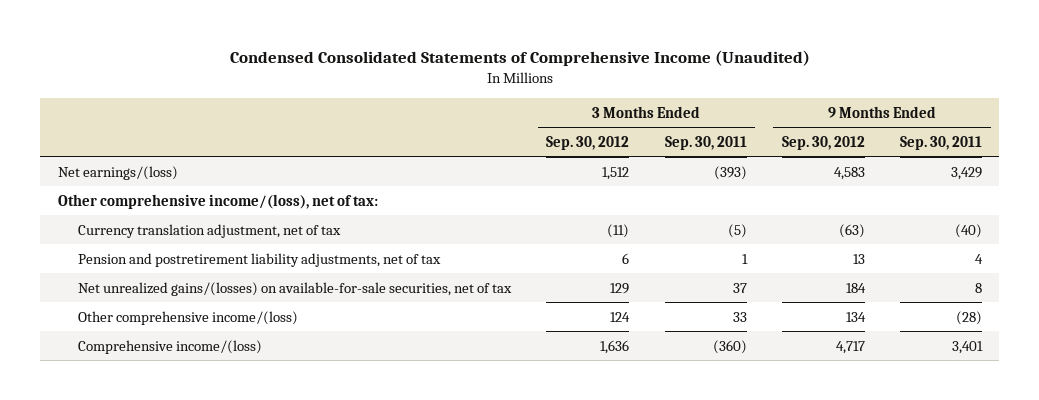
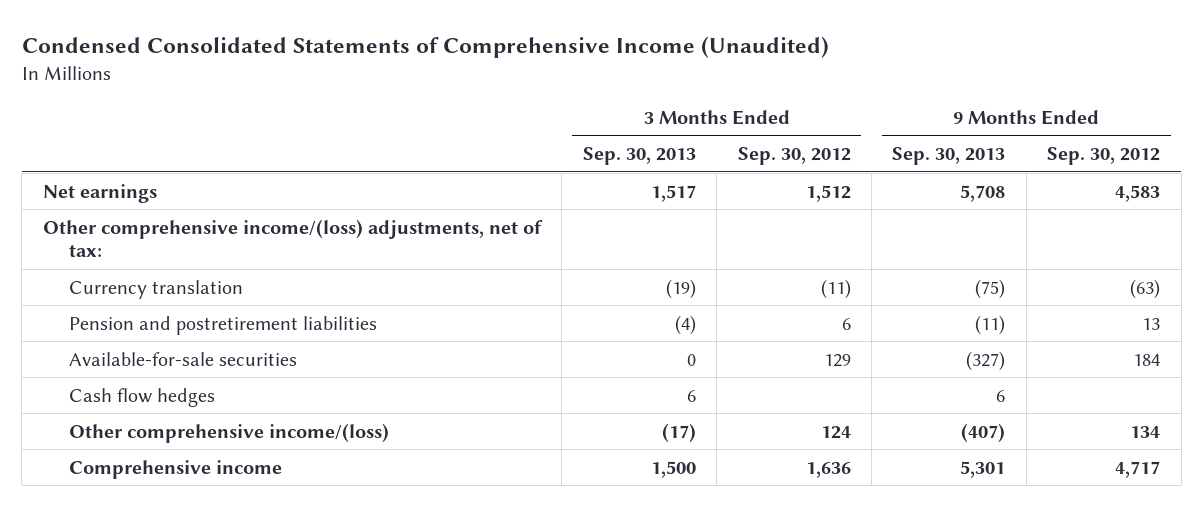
- | 3 Months Ended Sep. 30, 2012 | 3 Months Ended Sep. 30, 2011 | 9 Months Ended Sep. 30, 2012 | 9 Months Ended Sep. 30, 2011
+ | 3 Months Ended Sep. 30, 2013 | 3 Months Ended Sep. 30, 2012 | 9 Months Ended Sep. 30, 2013 | 9 Months Ended Sep. 30, 2012
- Net earnings/(loss) | 1,512 | (393) | 4,583 | 3,429
- Other comprehensive income/(loss), net of tax:
- Currency translation adjustment, net of tax | (11) | (5) | (63) | (40)
- Pension and postretirement liability adjustments, net of tax | 6 | 1 | 13 | 4
- Net unrealized gains/(losses) on available-for-sale securities, net of tax | 129 | 37 | 184 | 8
+ Net earnings | 1,517 | 1,512 | 5,708 | 4,583
+ Other comprehensive income/(loss) adjustments, net of tax:
+ Currency translation | (19) | (11) | (75) | (63)
+ Pension and postretirement liabilities | (4) | 6 | (11) | 13
+ Available-for-sale securities | 0 | 129 | (327) | 184
+ Cash flow hedges | 6 | | 6 |
- Comprehensive income/(loss) | 1,636 | (360) | 4,717 | 3,401
+ Comprehensive income | 1,500 | 1,636 | 5,301 | 4,717

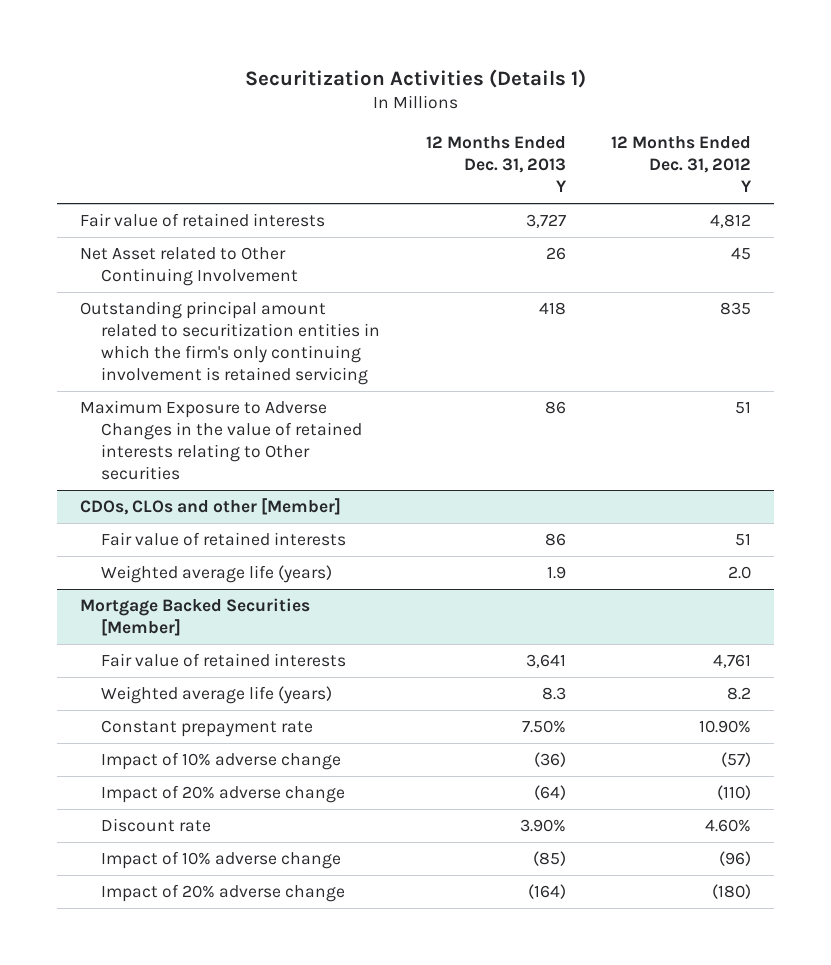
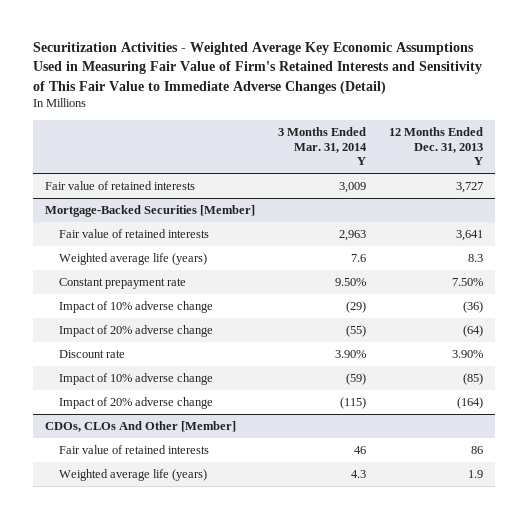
- Securitization Activities (Details 1)
+ Securitization Activities - Weighted Average Key Economic Assumptions Used in Measuring Fair Value of Firm's Retained Interests and Sensitivity of This Fair Value to Immediate Adverse Changes (Detail)
- | 12 Months Ended Dec. 31, 2013 Y | 12 Months Ended Dec. 31, 2012 Y
+ | 3 Months Ended Mar. 31, 2014 Y | 12 Months Ended Dec. 31, 2013 Y
- Net Asset related to Other Continuing Involvement | 26 | 45
- Outstanding principal amount related to securitization entities in which the firm's only continuing involvement is retained servicing | 418 | 835
- Maximum Exposure to Adverse Changes in the value of retained interests relating to Other securities | 86 | 51
- CDOs, CLOs and other [Member]
- Fair value of retained interests | 86 | 51
- Weighted average life (years) | 1.9 | 2.0
- Mortgage Backed Securities [Member]
+ Mortgage-Backed Securities [Member]
+ CDOs, CLOs And Other [Member]
+ Fair value of retained interests | 46 | 86
+ Weighted average life (years) | 4.3 | 1.9

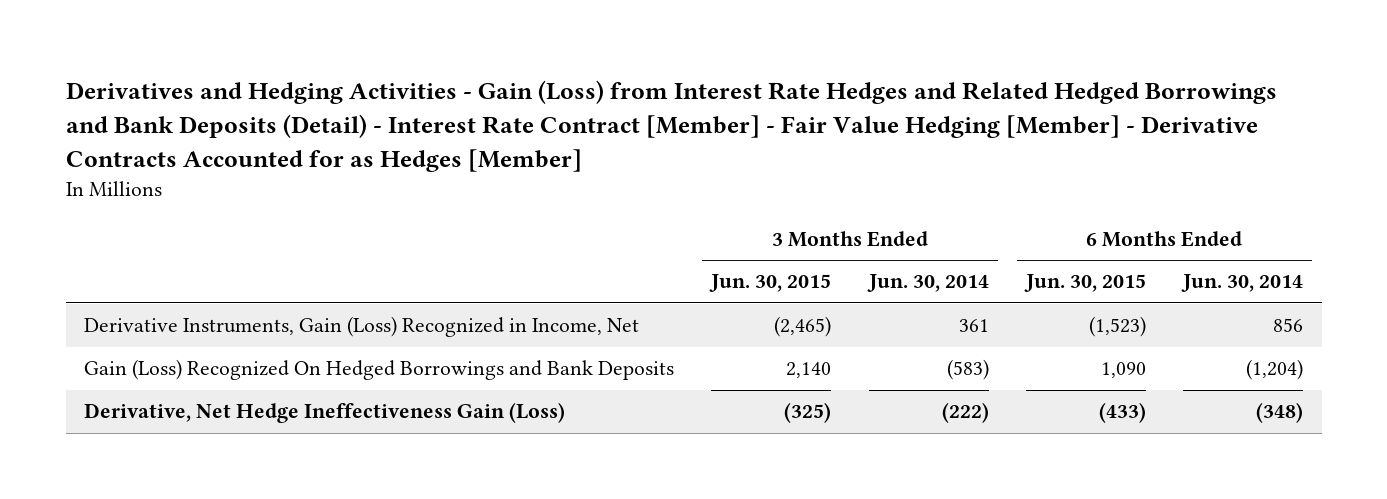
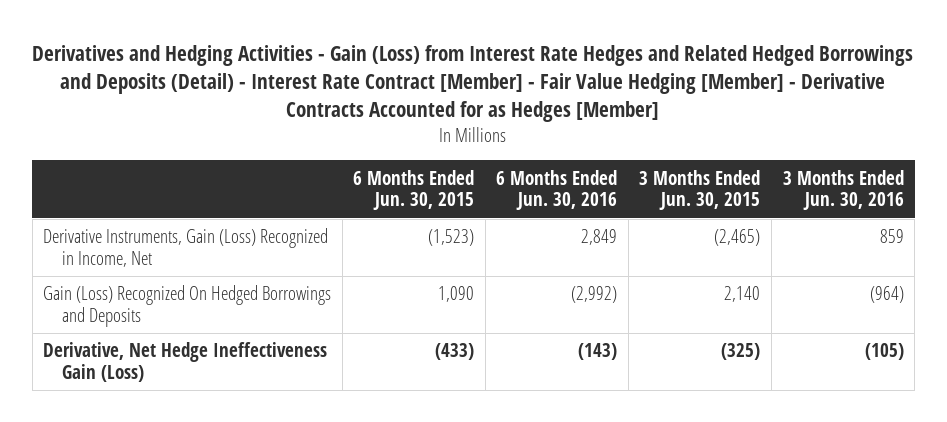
- Derivatives and Hedging Activities - Gain (Loss) from Interest Rate Hedges and Related Hedged Borrowings and Bank Deposits (Detail) - Interest Rate Contract [Member] - Fair Value Hedging [Member] - Derivative Contracts Accounted for as Hedges [Member]
+ Derivatives and Hedging Activities - Gain (Loss) from Interest Rate Hedges and Related Hedged Borrowings and Deposits (Detail) - Interest Rate Contract [Member] - Fair Value Hedging [Member] - Derivative Contracts Accounted for as Hedges [Member]
- | 3 Months Ended Jun. 30, 2015 | 3 Months Ended Jun. 30, 2014 | 6 Months Ended Jun. 30, 2015 | 6 Months Ended Jun. 30, 2014
+ | 6 Months Ended Jun. 30, 2015 | 6 Months Ended Jun. 30, 2016 | 3 Months Ended Jun. 30, 2015 | 3 Months Ended Jun. 30, 2016
- Gain (Loss) Recognized On Hedged Borrowings and Bank Deposits | 2,140 | (583) | 1,090 | (1,204)
+ Gain (Loss) Recognized On Hedged Borrowings and Deposits | 1,090 | (2,992) | 2,140 | (964)

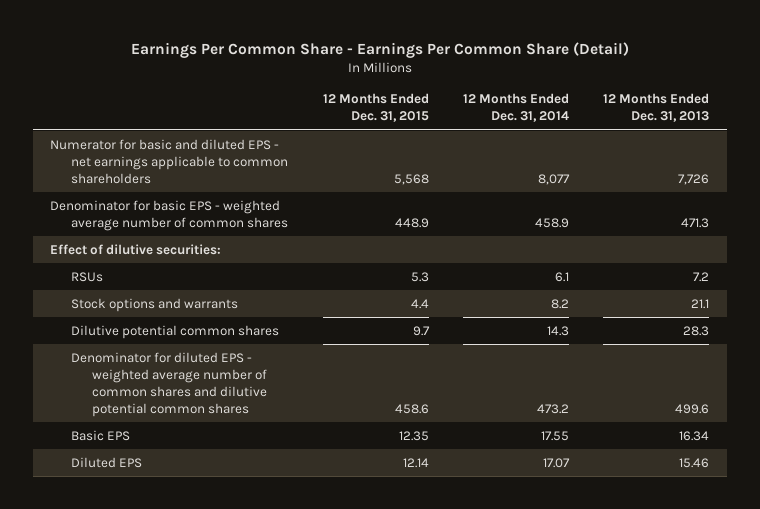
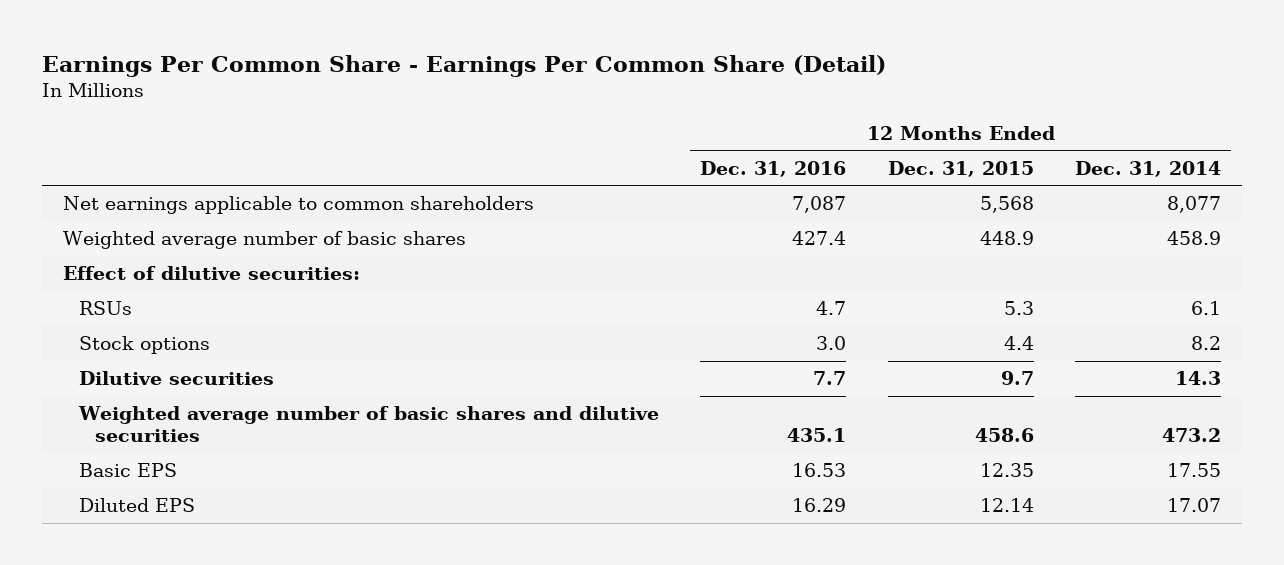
- | 12 Months Ended Dec. 31, 2015 | 12 Months Ended Dec. 31, 2014 | 12 Months Ended Dec. 31, 2013
+ | 12 Months Ended Dec. 31, 2016 | 12 Months Ended Dec. 31, 2015 | 12 Months Ended Dec. 31, 2014
- Numerator for basic and diluted EPS - net earnings applicable to common shareholders | 5,568 | 8,077 | 7,726
- Denominator for basic EPS - weighted average number of common shares | 448.9 | 458.9 | 471.3
+ Net earnings applicable to common shareholders | 7,087 | 5,568 | 8,077
+ Weighted average number of basic shares | 427.4 | 448.9 | 458.9
- Stock options and warrants | 4.4 | 8.2 | 21.1
- Dilutive potential common shares | 9.7 | 14.3 | 28.3
- Denominator for diluted EPS - weighted average number of common shares and dilutive potential common shares | 458.6 | 473.2 | 499.6
+ Stock options | 3.0 | 4.4 | 8.2
+ Dilutive securities | 7.7 | 9.7 | 14.3
+ Weighted average number of basic shares and dilutive securities | 435.1 | 458.6 | 473.2

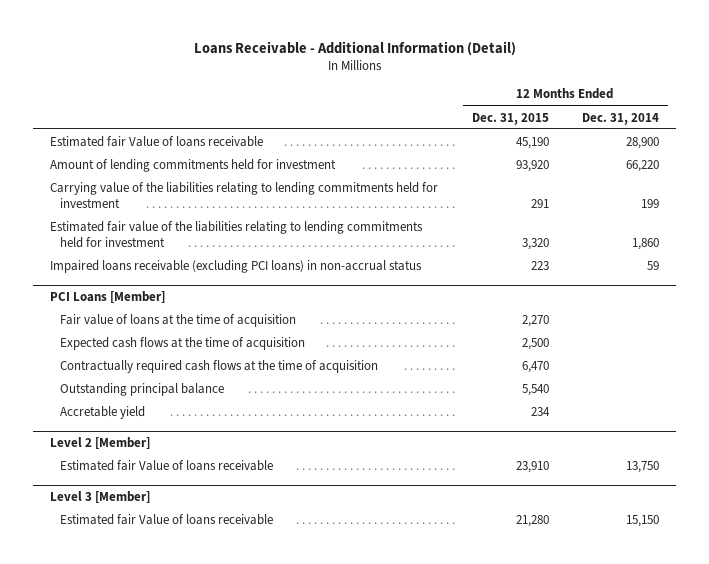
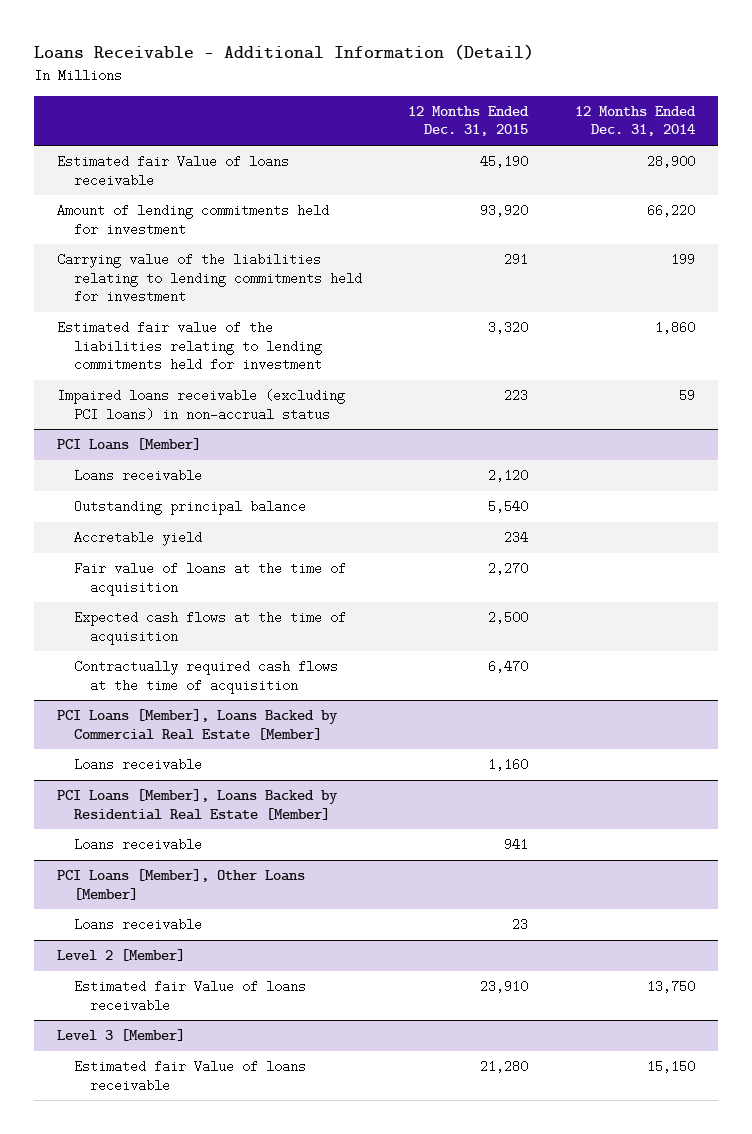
@ PCI Loans [Member]
+ Loans receivable | 2,120 |
moved up: Outstanding principal balance | 5,540 |
moved up: Accretable yield | 234 |
+ PCI Loans [Member], Loans Backed by Commercial Real Estate [Member]
+ Loans receivable | 1,160 |
+ PCI Loans [Member], Loans Backed by Residential Real Estate [Member]
+ Loans receivable | 941 |
+ PCI Loans [Member], Other Loans [Member]
+ Loans receivable | 23 |

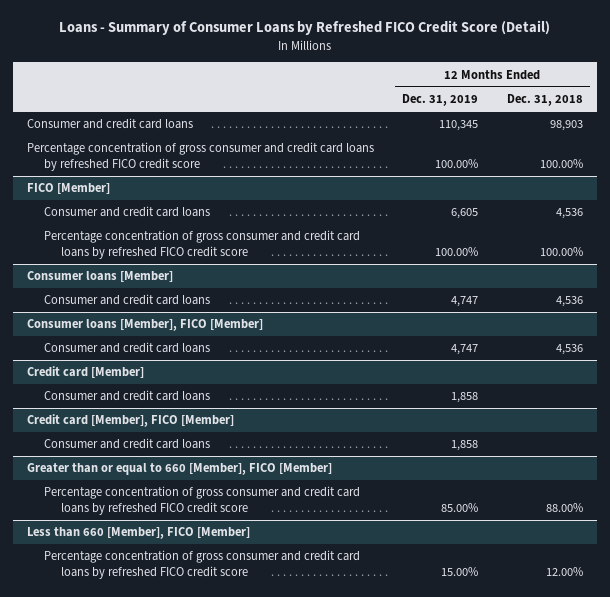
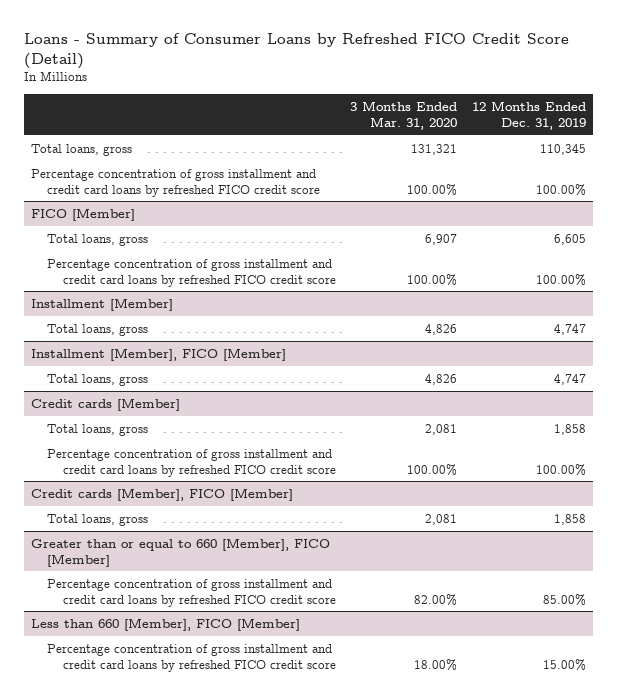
- | 12 Months Ended Dec. 31, 2019 | 12 Months Ended Dec. 31, 2018
+ | 3 Months Ended Mar. 31, 2020 | 12 Months Ended Dec. 31, 2019
- Consumer and credit card loans | 110,345 | 98,903
- Percentage concentration of gross consumer and credit card loans by refreshed FICO credit score | 100.00% | 100.00%
+ Total loans, gross | 131,321 | 110,345
+ Percentage concentration of gross installment and credit card loans by refreshed FICO credit score | 100.00% | 100.00%
@ FICO [Member]
- Consumer and credit card loans | 6,605 | 4,536
- Percentage concentration of gross consumer and credit card loans by refreshed FICO credit score | 100.00% | 100.00%
- Consumer loans [Member]
- Consumer and credit card loans | 4,747 | 4,536
- Consumer loans [Member], FICO [Member]
- Consumer and credit card loans | 4,747 | 4,536
- Credit card [Member]
- Consumer and credit card loans | 1,858 |
- Credit card [Member], FICO [Member]
- Consumer and credit card loans | 1,858 |
@ FICO [Member]
+ Total loans, gross | 6,907 | 6,605
+ Percentage concentration of gross installment and credit card loans by refreshed FICO credit score | 100.00% | 100.00%
+ Installment [Member]
+ Total loans, gross | 4,826 | 4,747
+ Installment [Member], FICO [Member]
+ Total loans, gross | 4,826 | 4,747
+ Credit cards [Member]
+ Total loans, gross | 2,081 | 1,858
+ Percentage concentration of gross installment and credit card loans by refreshed FICO credit score | 100.00% | 100.00%
+ Credit cards [Member], FICO [Member]
+ Total loans, gross | 2,081 | 1,858
@ Greater than or equal to 660 [Member], FICO [Member]
- Percentage concentration of gross consumer and credit card loans by refreshed FICO credit score | 85.00% | 88.00%
+ Percentage concentration of gross installment and credit card loans by refreshed FICO credit score | 82.00% | 85.00%
@ Less than 660 [Member], FICO [Member]
- Percentage concentration of gross consumer and credit card loans by refreshed FICO credit score | 15.00% | 12.00%
+ Percentage concentration of gross installment and credit card loans by refreshed FICO credit score | 18.00% | 15.00%

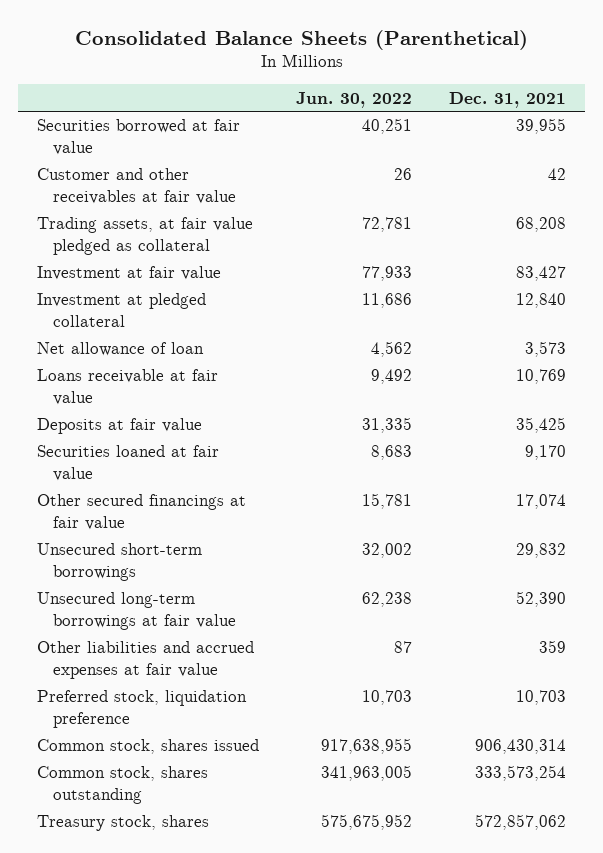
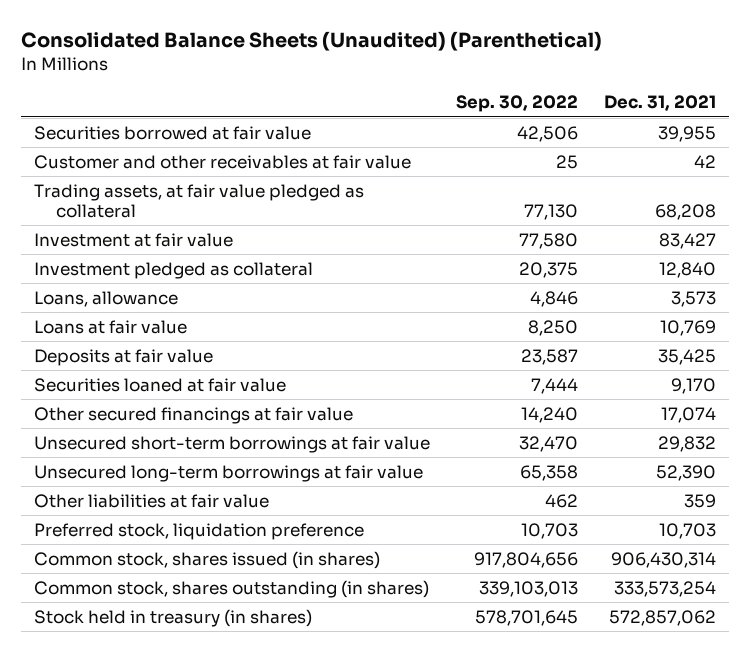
- Consolidated Balance Sheets (Parenthetical)
+ Consolidated Balance Sheets (Unaudited) (Parenthetical)
- | Jun. 30, 2022 | Dec. 31, 2021
+ | Sep. 30, 2022 | Dec. 31, 2021
- Investment at pledged collateral | 11,686 | 12,840
- Net allowance of loan | 4,562 | 3,573
- Loans receivable at fair value | 9,492 | 10,769
+ Investment pledged as collateral | 20,375 | 12,840
+ Loans, allowance | 4,846 | 3,573
+ Loans at fair value | 8,250 | 10,769
- Unsecured short-term borrowings | 32,002 | 29,832
+ Unsecured short-term borrowings at fair value | 32,470 | 29,832
- Other liabilities and accrued expenses at fair value | 87 | 359
+ Other liabilities at fair value | 462 | 359
- Common stock, shares issued | 917,638,955 | 906,430,314
- Common stock, shares outstanding | 341,963,005 | 333,573,254
- Treasury stock, shares | 575,675,952 | 572,857,062
+ Common stock, shares issued (in shares) | 917,804,656 | 906,430,314
+ Common stock, shares outstanding (in shares) | 339,103,013 | 333,573,254
+ Stock held in treasury (in shares) | 578,701,645 | 572,857,062

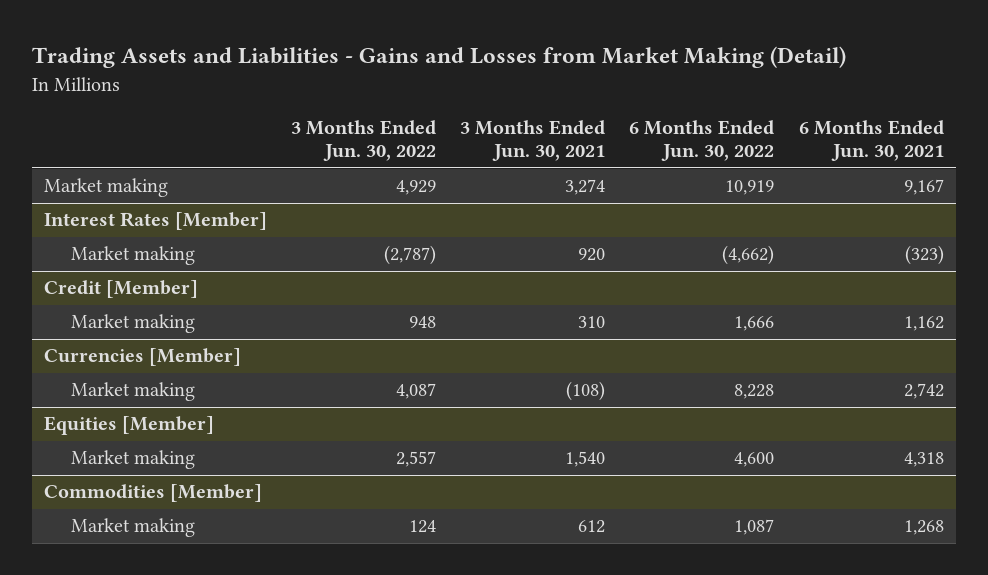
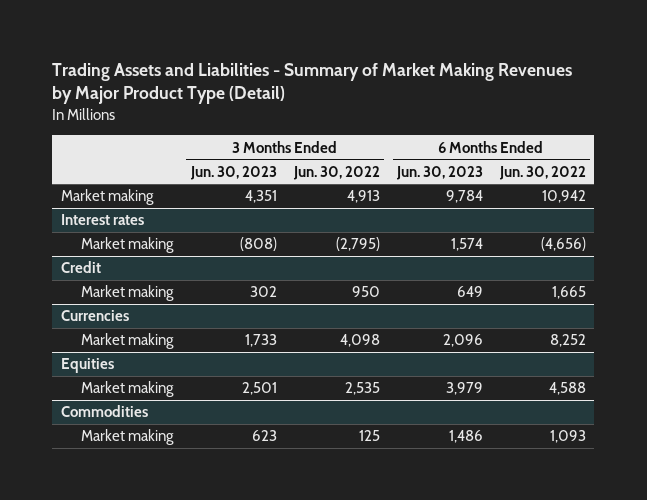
- Trading Assets and Liabilities - Gains and Losses from Market Making (Detail)
+ Trading Assets and Liabilities - Summary of Market Making Revenues by Major Product Type (Detail)
- | 3 Months Ended Jun. 30, 2022 | 3 Months Ended Jun. 30, 2021 | 6 Months Ended Jun. 30, 2022 | 6 Months Ended Jun. 30, 2021
+ | 3 Months Ended Jun. 30, 2023 | 3 Months Ended Jun. 30, 2022 | 6 Months Ended Jun. 30, 2023 | 6 Months Ended Jun. 30, 2022
- Market making | 4,929 | 3,274 | 10,919 | 9,167
- Interest Rates [Member]
- Market making | (2,787) | 920 | (4,662) | (323)
- Credit [Member]
- Market making | 948 | 310 | 1,666 | 1,162
- Currencies [Member]
- Market making | 4,087 | (108) | 8,228 | 2,742
- Equities [Member]
- Market making | 2,557 | 1,540 | 4,600 | 4,318
- Commodities [Member]
- Market making | 124 | 612 | 1,087 | 1,268
+ Market making | 4,351 | 4,913 | 9,784 | 10,942
+ Interest rates
+ Market making | (808) | (2,795) | 1,574 | (4,656)
+ Credit
+ Market making | 302 | 950 | 649 | 1,665
+ Currencies
+ Market making | 1,733 | 4,098 | 2,096 | 8,252
+ Equities
+ Market making | 2,501 | 2,535 | 3,979 | 4,588
+ Commodities
+ Market making | 623 | 125 | 1,486 | 1,093

